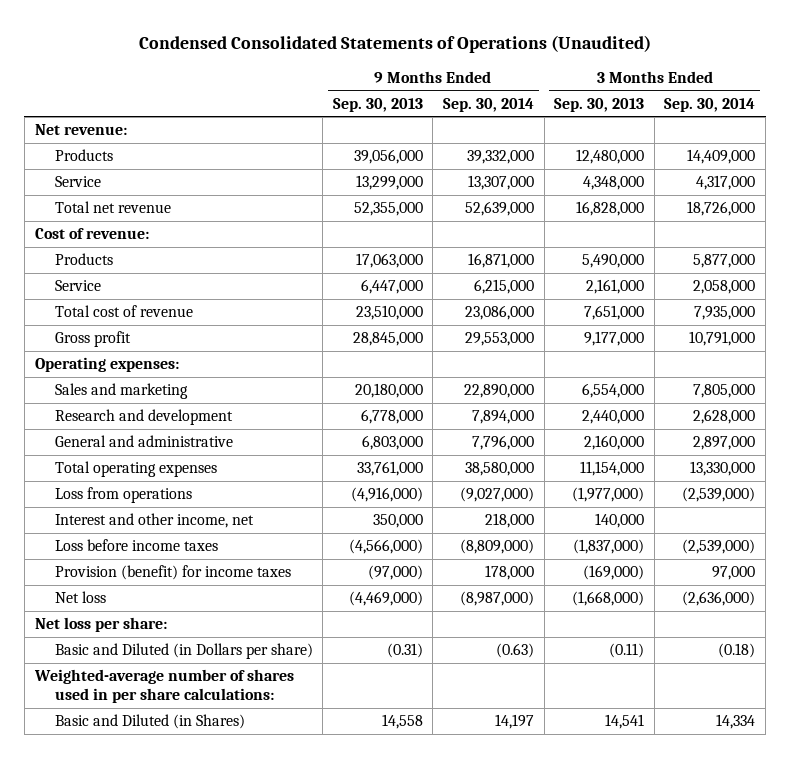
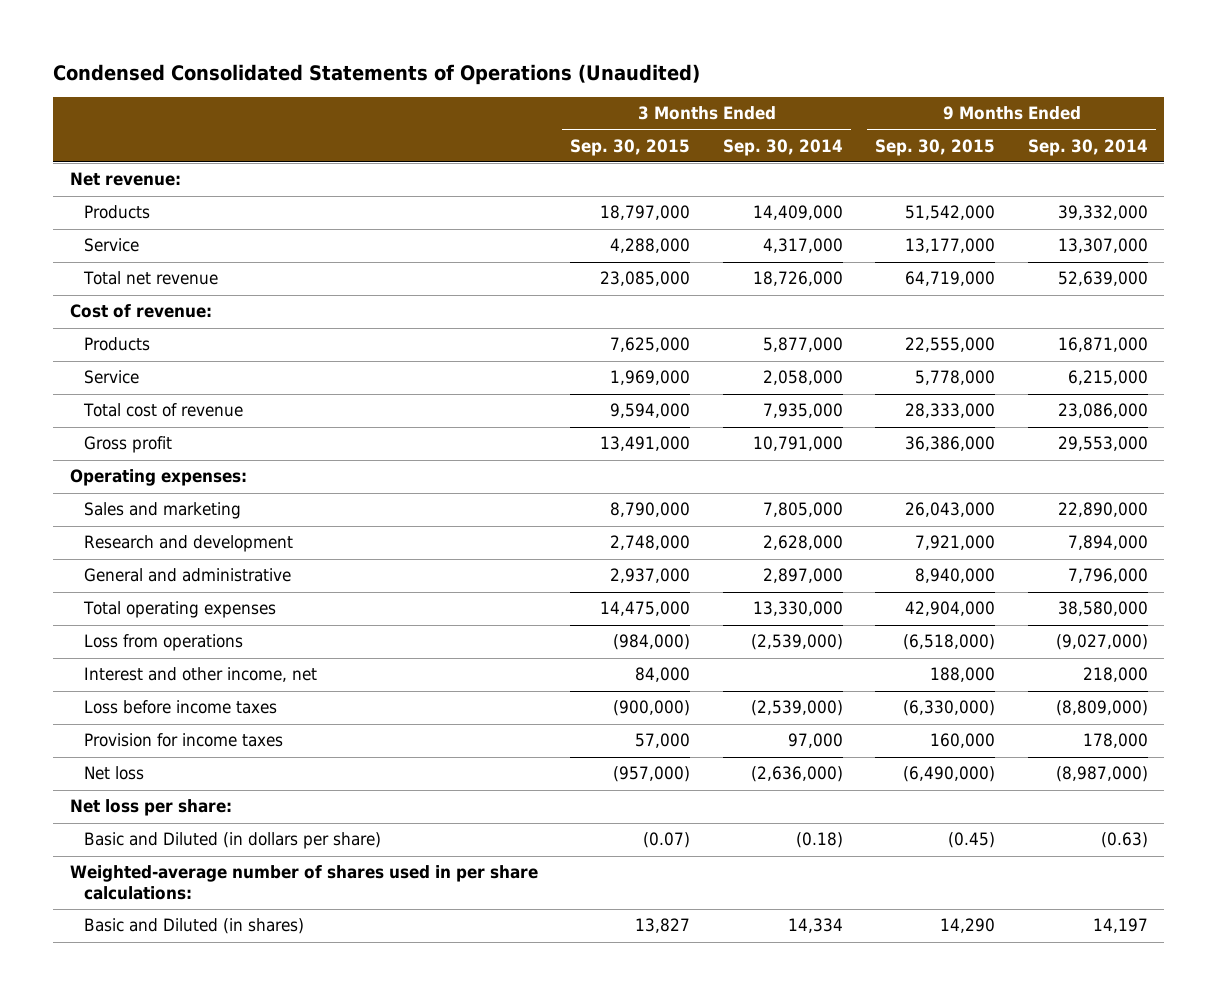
- | 9 Months Ended Sep. 30, 2013 | 9 Months Ended Sep. 30, 2014 | 3 Months Ended Sep. 30, 2013 | 3 Months Ended Sep. 30, 2014
+ | 3 Months Ended Sep. 30, 2015 | 3 Months Ended Sep. 30, 2014 | 9 Months Ended Sep. 30, 2015 | 9 Months Ended Sep. 30, 2014
- Provision (benefit) for income taxes | (97,000) | 178,000 | (169,000) | 97,000
+ Provision for income taxes | 57,000 | 97,000 | 160,000 | 178,000
- Basic and Diluted (in Dollars per share) | (0.31) | (0.63) | (0.11) | (0.18)
+ Basic and Diluted (in dollars per share) | (0.07) | (0.18) | (0.45) | (0.63)
- Basic and Diluted (in Shares) | 14,558 | 14,197 | 14,541 | 14,334
+ Basic and Diluted (in shares) | 13,827 | 14,334 | 14,290 | 14,197

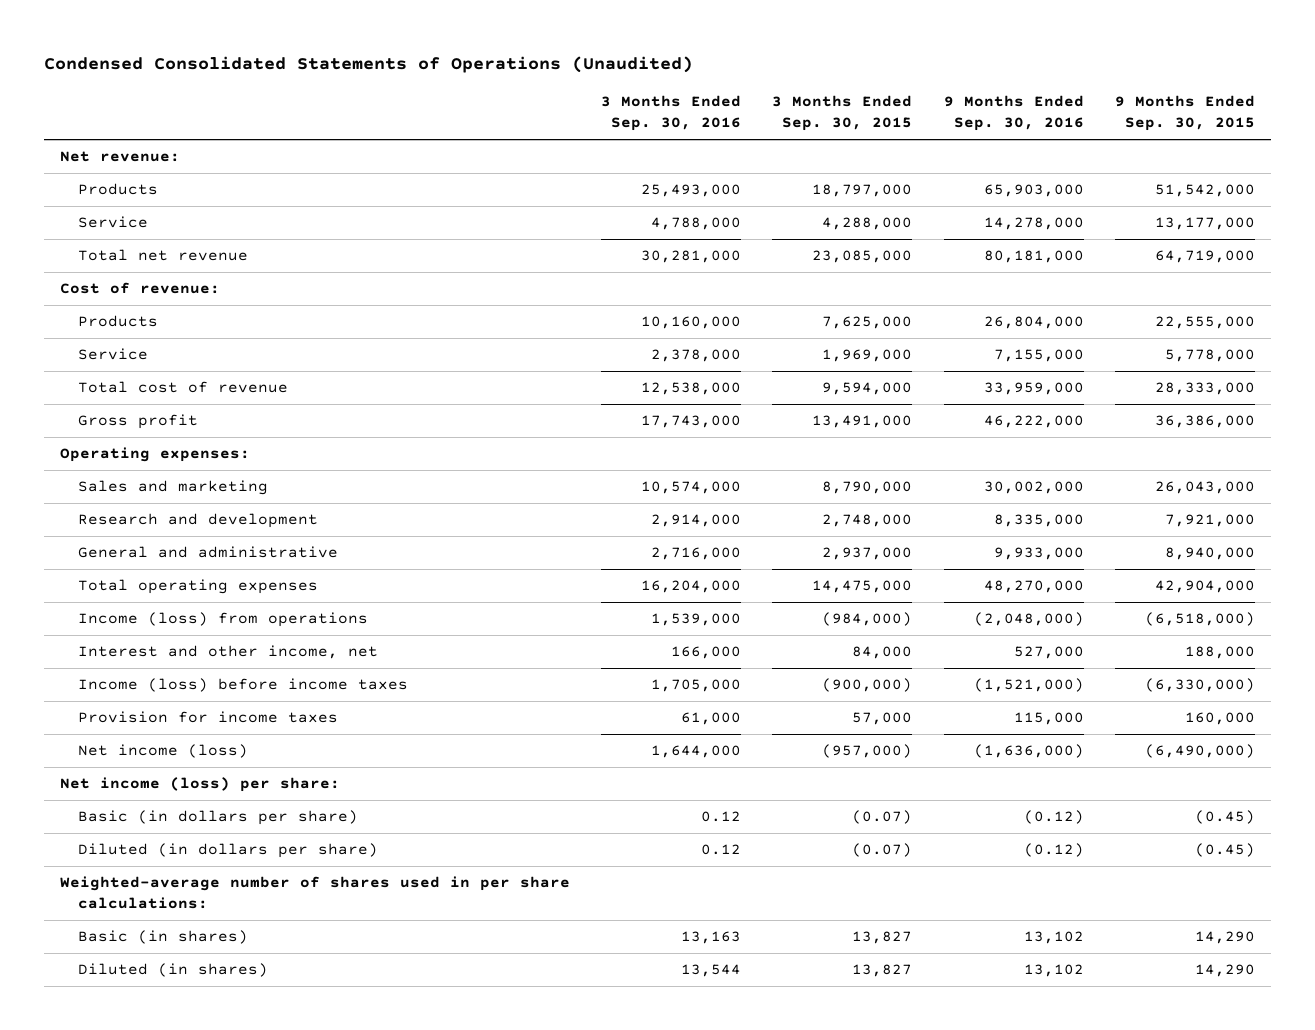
- | 3 Months Ended Sep. 30, 2015 | 3 Months Ended Sep. 30, 2014 | 9 Months Ended Sep. 30, 2015 | 9 Months Ended Sep. 30, 2014
+ | 3 Months Ended Sep. 30, 2016 | 3 Months Ended Sep. 30, 2015 | 9 Months Ended Sep. 30, 2016 | 9 Months Ended Sep. 30, 2015
- Loss from operations | (984,000) | (2,539,000) | (6,518,000) | (9,027,000)
+ Income (loss) from operations | 1,539,000 | (984,000) | (2,048,000) | (6,518,000)
- Loss before income taxes | (900,000) | (2,539,000) | (6,330,000) | (8,809,000)
+ Income (loss) before income taxes | 1,705,000 | (900,000) | (1,521,000) | (6,330,000)
- Net loss | (957,000) | (2,636,000) | (6,490,000) | (8,987,000)
- Net loss per share:
- Basic and Diluted (in dollars per share) | (0.07) | (0.18) | (0.45) | (0.63)
+ Net income (loss) | 1,644,000 | (957,000) | (1,636,000) | (6,490,000)
+ Net income (loss) per share:
+ Basic (in dollars per share) | 0.12 | (0.07) | (0.12) | (0.45)
+ Diluted (in dollars per share) | 0.12 | (0.07) | (0.12) | (0.45)
- Basic and Diluted (in shares) | 13,827 | 14,334 | 14,290 | 14,197
+ Basic (in shares) | 13,163 | 13,827 | 13,102 | 14,290
+ Diluted (in shares) | 13,544 | 13,827 | 13,102 | 14,290

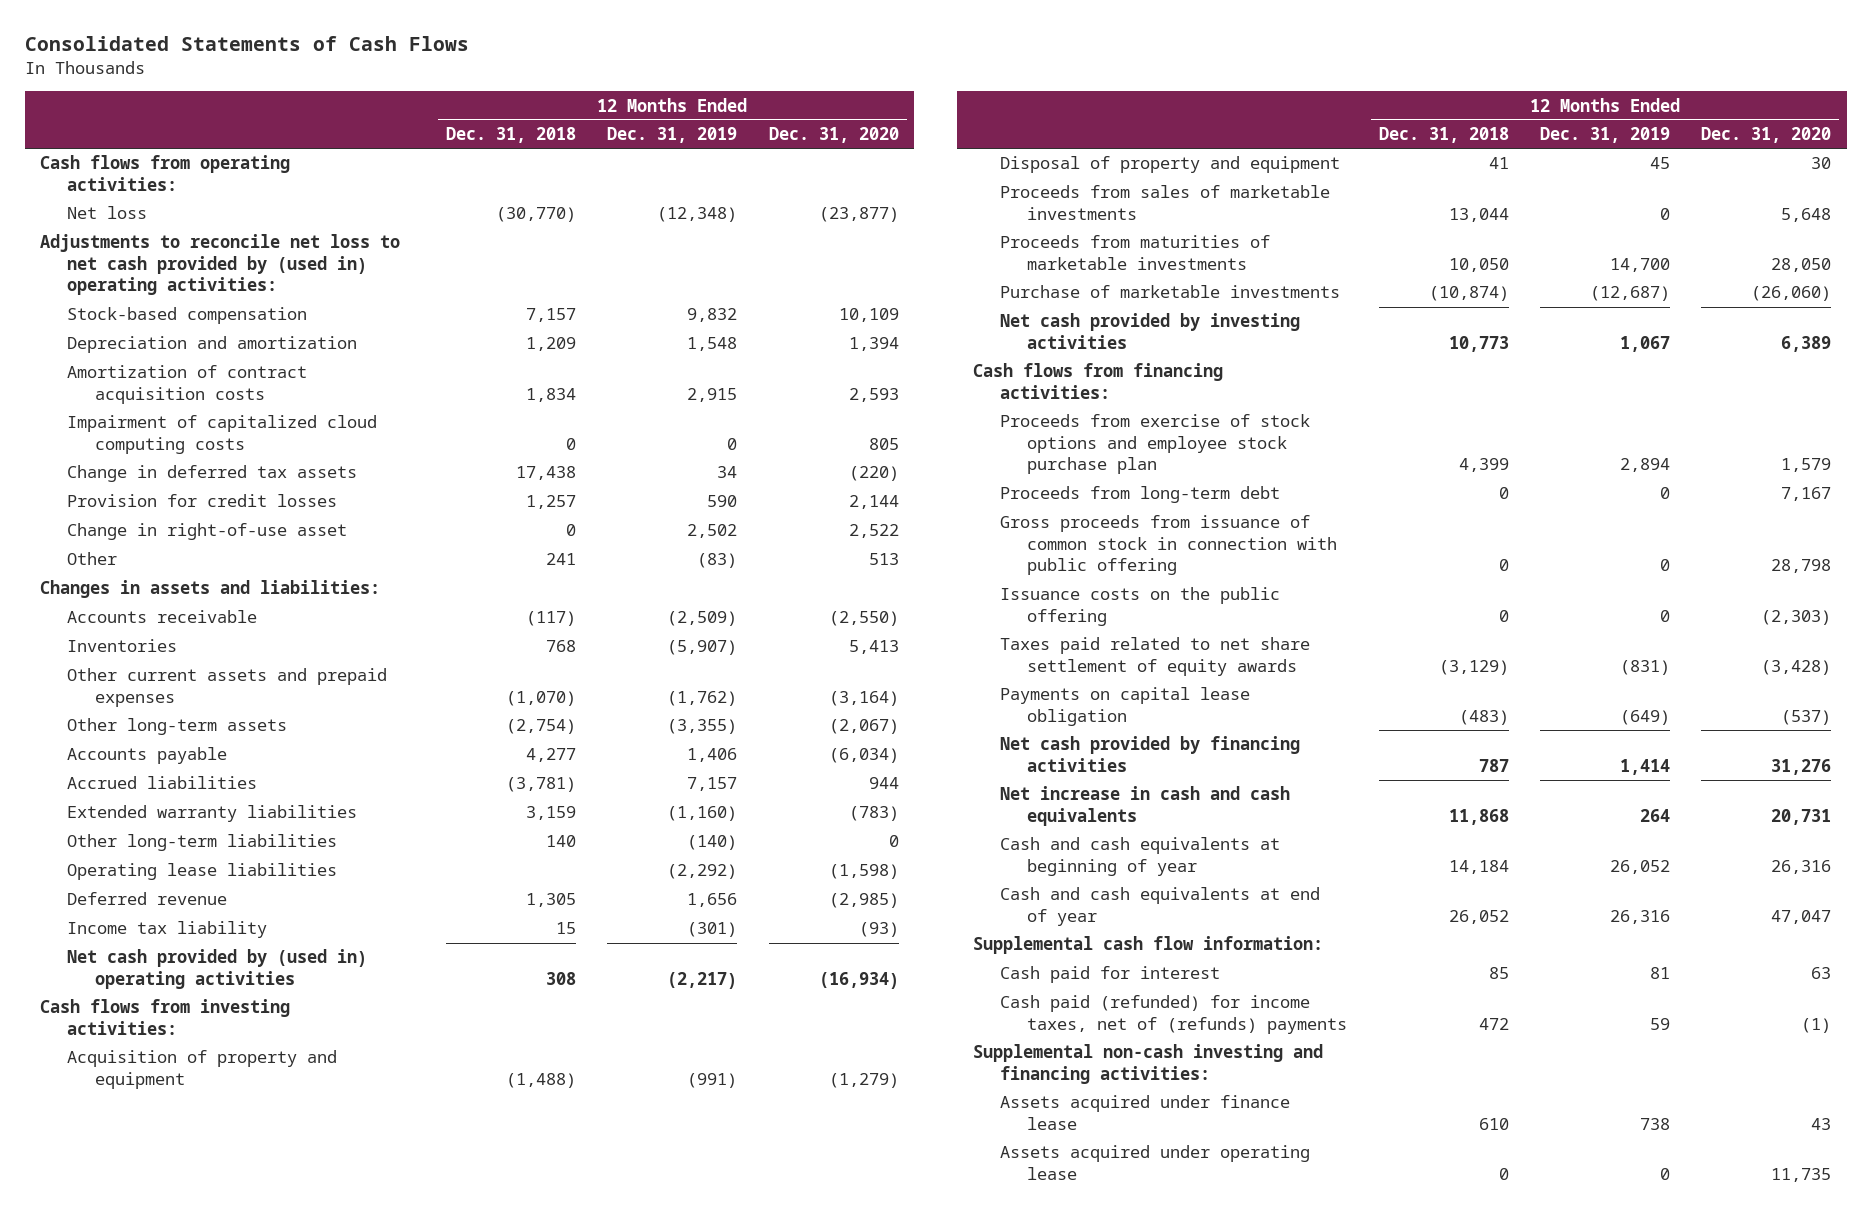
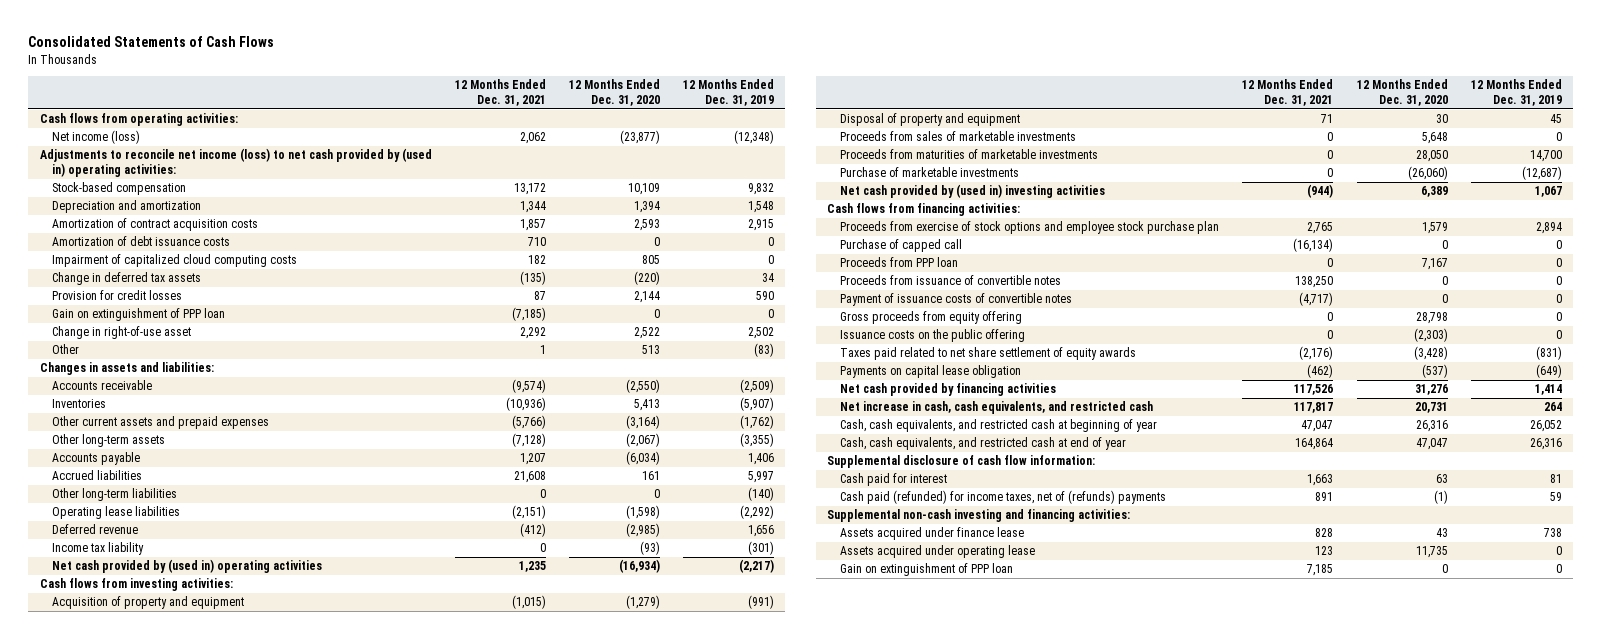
- | 12 Months Ended Dec. 31, 2018 | 12 Months Ended Dec. 31, 2019 | 12 Months Ended Dec. 31, 2020
+ | 12 Months Ended Dec. 31, 2021 | 12 Months Ended Dec. 31, 2020 | 12 Months Ended Dec. 31, 2019
- Net loss | (30,770) | (12,348) | (23,877)
- Adjustments to reconcile net loss to net cash provided by (used in) operating activities:
+ Net income (loss) | 2,062 | (23,877) | (12,348)
+ Adjustments to reconcile net income (loss) to net cash provided by (used in) operating activities:
+ Amortization of debt issuance costs | 710 | 0 | 0
+ Gain on extinguishment of PPP loan | (7,185) | 0 | 0
- Accrued liabilities | (3,781) | 7,157 | 944
- Extended warranty liabilities | 3,159 | (1,160) | (783)
+ Accrued liabilities | 21,608 | 161 | 5,997
- Net cash provided by investing activities | 10,773 | 1,067 | 6,389
+ Net cash provided by (used in) investing activities | (944) | 6,389 | 1,067
- Proceeds from long-term debt | 0 | 0 | 7,167
- Gross proceeds from issuance of common stock in connection with public offering | 0 | 0 | 28,798
+ Purchase of capped call | (16,134) | 0 | 0
+ Proceeds from PPP loan | 0 | 7,167 | 0
+ Proceeds from issuance of convertible notes | 138,250 | 0 | 0
+ Payment of issuance costs of convertible notes | (4,717) | 0 | 0
+ Gross proceeds from equity offering | 0 | 28,798 | 0
- Net increase in cash and cash equivalents | 11,868 | 264 | 20,731
- Cash and cash equivalents at beginning of year | 14,184 | 26,052 | 26,316
- Cash and cash equivalents at end of year | 26,052 | 26,316 | 47,047
- Supplemental cash flow information:
+ Net increase in cash, cash equivalents, and restricted cash | 117,817 | 20,731 | 264
+ Cash, cash equivalents, and restricted cash at beginning of year | 47,047 | 26,316 | 26,052
+ Cash, cash equivalents, and restricted cash at end of year | 164,864 | 47,047 | 26,316
+ Supplemental disclosure of cash flow information:
+ Gain on extinguishment of PPP loan | 7,185 | 0 | 0

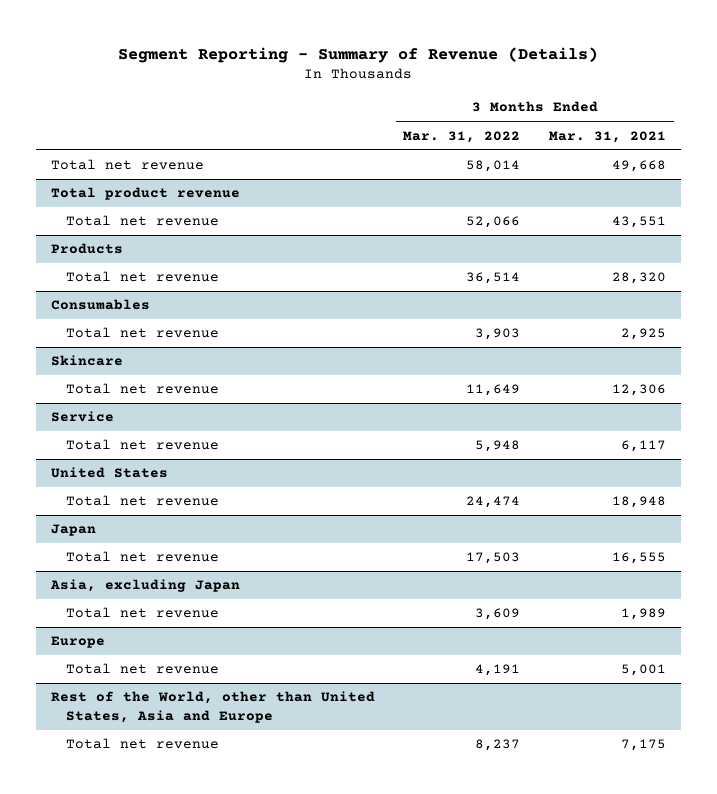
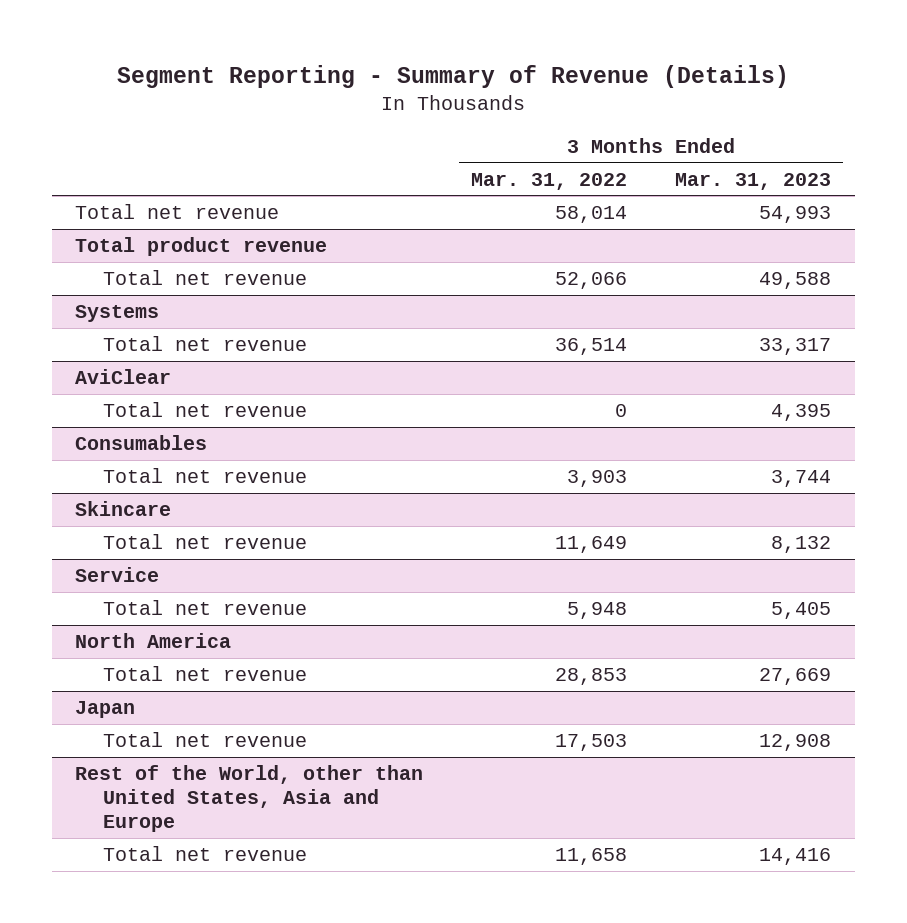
- | 3 Months Ended Mar. 31, 2022 | 3 Months Ended Mar. 31, 2021
+ | 3 Months Ended Mar. 31, 2022 | 3 Months Ended Mar. 31, 2023
- Products
+ Systems
+ AviClear
+ Total net revenue | 0 | 4,395
- United States
- Total net revenue | 24,474 | 18,948
+ North America
+ Total net revenue | 28,853 | 27,669
- Asia, excluding Japan
- Total net revenue | 3,609 | 1,989
- Europe
- Total net revenue | 4,191 | 5,001
@ Rest of the World, other than United States, Asia and Europe
- Total net revenue | 8,237 | 7,175
+ Total net revenue | 11,658 | 14,416

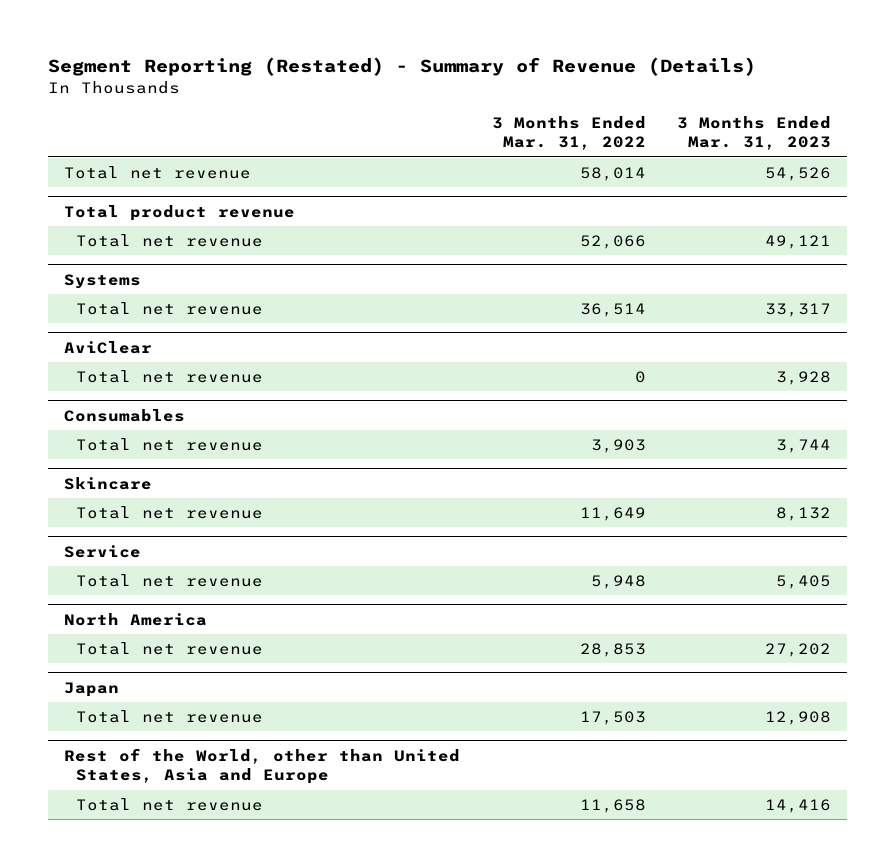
- Segment Reporting - Summary of Revenue (Details)
+ Segment Reporting (Restated) - Summary of Revenue (Details)
- Total net revenue | 58,014 | 54,993
+ Total net revenue | 58,014 | 54,526
@ Total product revenue
- Total net revenue | 52,066 | 49,588
+ Total net revenue | 52,066 | 49,121
@ AviClear
- Total net revenue | 0 | 4,395
+ Total net revenue | 0 | 3,928
@ North America
- Total net revenue | 28,853 | 27,669
+ Total net revenue | 28,853 | 27,202

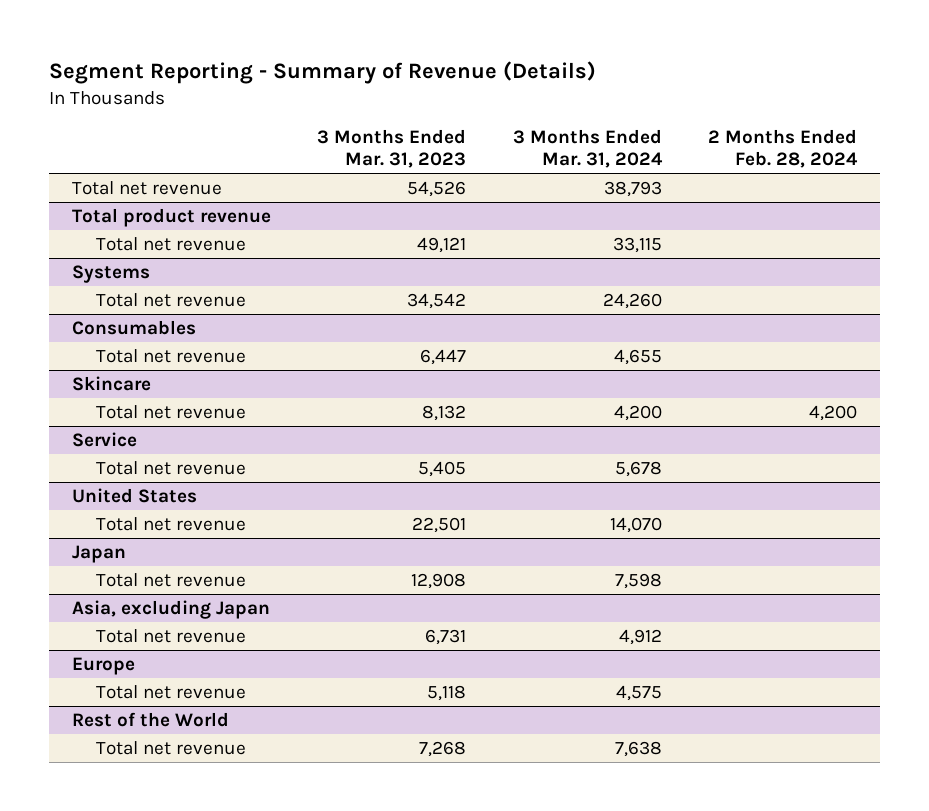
- Segment Reporting (Restated) - Summary of Revenue (Details)
+ Segment Reporting - Summary of Revenue (Details)
- | 3 Months Ended Mar. 31, 2022 | 3 Months Ended Mar. 31, 2023
+ | 3 Months Ended Mar. 31, 2023 | 3 Months Ended Mar. 31, 2024 | 2 Months Ended Feb. 28, 2024
@ Systems
- Total net revenue | 36,514 | 33,317
- AviClear
- Total net revenue | 0 | 3,928
@ Systems
+ Total net revenue | 34,542 | 24,260 |
@ Consumables
- Total net revenue | 3,903 | 3,744
+ Total net revenue | 6,447 | 4,655 |
- North America
- Total net revenue | 28,853 | 27,202
+ United States
+ Total net revenue | 22,501 | 14,070 |
- Rest of the World, other than United States, Asia and Europe
- Total net revenue | 11,658 | 14,416
+ Asia, excluding Japan
+ Total net revenue | 6,731 | 4,912 |
+ Europe
+ Total net revenue | 5,118 | 4,575 |
+ Rest of the World
+ Total net revenue | 7,268 | 7,638 |

